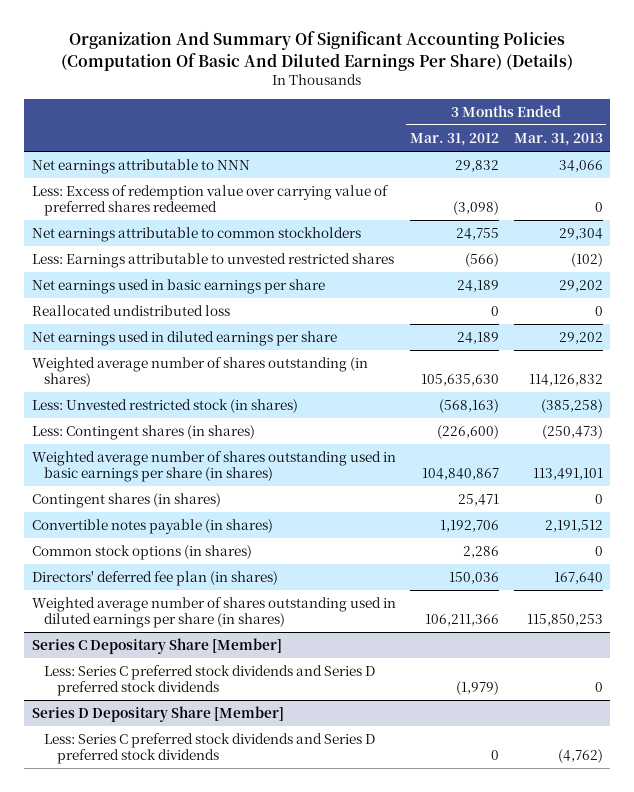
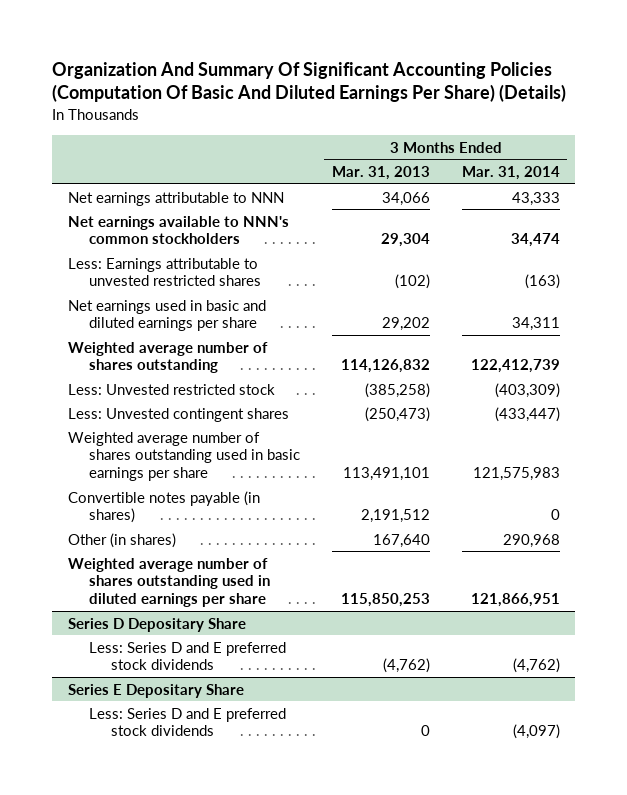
- | 3 Months Ended Mar. 31, 2012 | 3 Months Ended Mar. 31, 2013
+ | 3 Months Ended Mar. 31, 2013 | 3 Months Ended Mar. 31, 2014
- Less: Excess of redemption value over carrying value of preferred shares redeemed | (3,098) | 0
- Net earnings attributable to common stockholders | 24,755 | 29,304
+ Net earnings available to NNN's common stockholders | 29,304 | 34,474
- Net earnings used in basic earnings per share | 24,189 | 29,202
- Reallocated undistributed loss | 0 | 0
- Net earnings used in diluted earnings per share | 24,189 | 29,202
- Weighted average number of shares outstanding (in shares) | 105,635,630 | 114,126,832
- Less: Unvested restricted stock (in shares) | (568,163) | (385,258)
- Less: Contingent shares (in shares) | (226,600) | (250,473)
- Weighted average number of shares outstanding used in basic earnings per share (in shares) | 104,840,867 | 113,491,101
- Contingent shares (in shares) | 25,471 | 0
+ Net earnings used in basic and diluted earnings per share | 29,202 | 34,311
+ Weighted average number of shares outstanding | 114,126,832 | 122,412,739
+ Less: Unvested restricted stock | (385,258) | (403,309)
+ Less: Unvested contingent shares | (250,473) | (433,447)
+ Weighted average number of shares outstanding used in basic earnings per share | 113,491,101 | 121,575,983
- Common stock options (in shares) | 2,286 | 0
- Directors' deferred fee plan (in shares) | 150,036 | 167,640
- Weighted average number of shares outstanding used in diluted earnings per share (in shares) | 106,211,366 | 115,850,253
- Series C Depositary Share [Member]
- Less: Series C preferred stock dividends and Series D preferred stock dividends | (1,979) | 0
- Series D Depositary Share [Member]
- Less: Series C preferred stock dividends and Series D preferred stock dividends | 0 | (4,762)
+ Other (in shares) | 167,640 | 290,968
+ Weighted average number of shares outstanding used in diluted earnings per share | 115,850,253 | 121,866,951
+ Series D Depositary Share
+ Less: Series D and E preferred stock dividends | (4,762) | (4,762)
+ Series E Depositary Share
+ Less: Series D and E preferred stock dividends | 0 | (4,097)

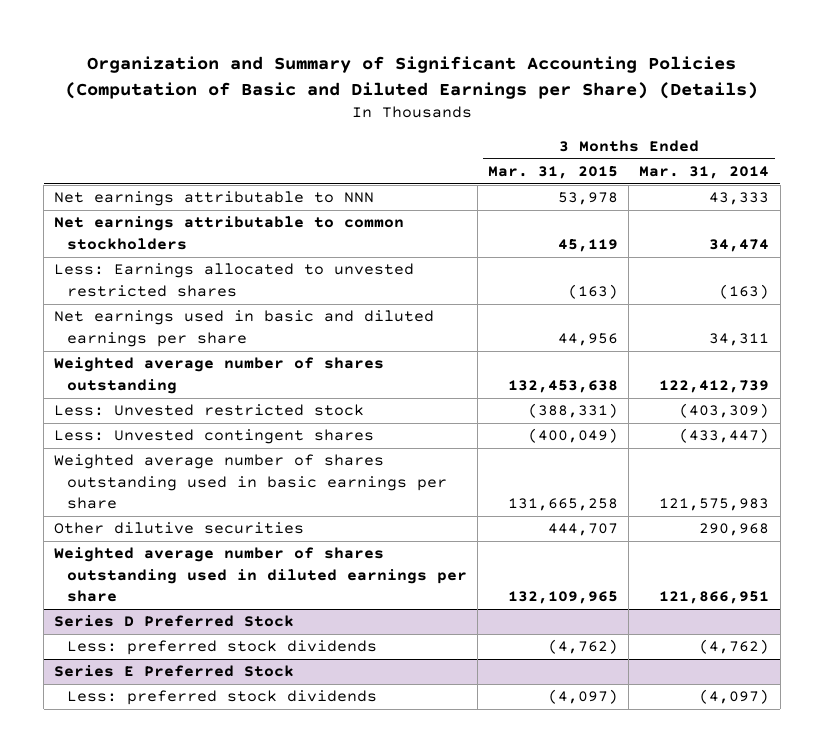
- Organization And Summary Of Significant Accounting Policies (Computation Of Basic And Diluted Earnings Per Share) (Details)
+ Organization and Summary of Significant Accounting Policies (Computation of Basic and Diluted Earnings per Share) (Details)
- | 3 Months Ended Mar. 31, 2013 | 3 Months Ended Mar. 31, 2014
+ | 3 Months Ended Mar. 31, 2015 | 3 Months Ended Mar. 31, 2014
- Net earnings available to NNN's common stockholders | 29,304 | 34,474
- Less: Earnings attributable to unvested restricted shares | (102) | (163)
+ Net earnings attributable to common stockholders | 45,119 | 34,474
+ Less: Earnings allocated to unvested restricted shares | (163) | (163)
- Convertible notes payable (in shares) | 2,191,512 | 0
- Other (in shares) | 167,640 | 290,968
+ Other dilutive securities | 444,707 | 290,968
- Series D Depositary Share
- Less: Series D and E preferred stock dividends | (4,762) | (4,762)
- Series E Depositary Share
- Less: Series D and E preferred stock dividends | 0 | (4,097)
+ Series D Preferred Stock
+ Less: preferred stock dividends | (4,762) | (4,762)
+ Series E Preferred Stock
+ Less: preferred stock dividends | (4,097) | (4,097)

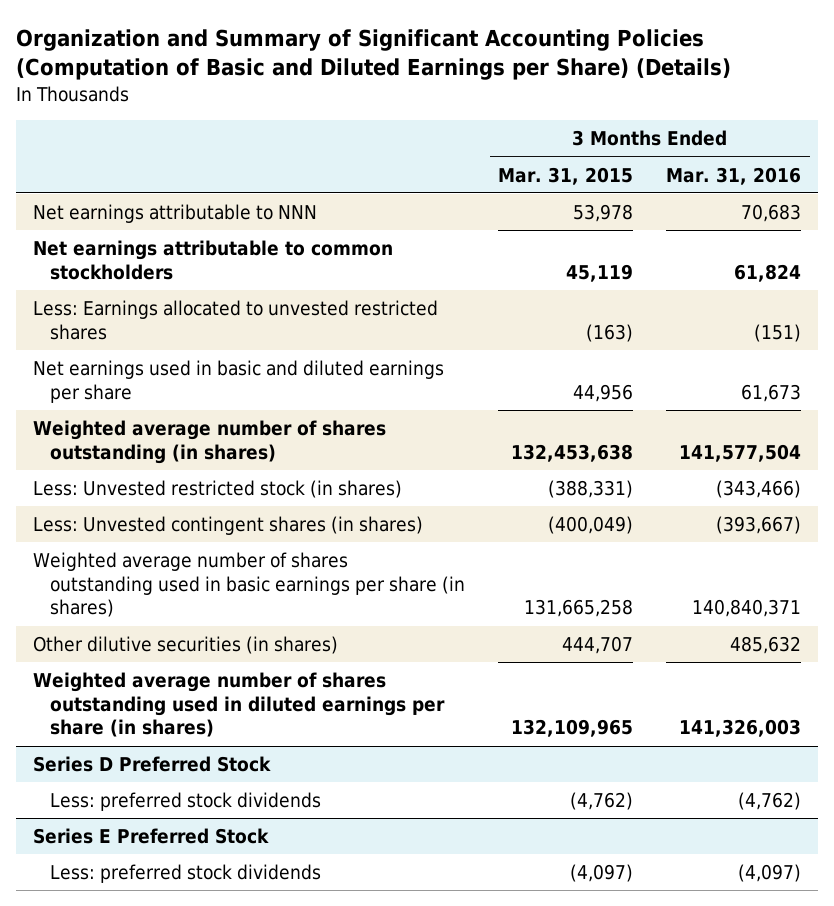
- | 3 Months Ended Mar. 31, 2015 | 3 Months Ended Mar. 31, 2014
+ | 3 Months Ended Mar. 31, 2015 | 3 Months Ended Mar. 31, 2016
- Weighted average number of shares outstanding | 132,453,638 | 122,412,739
- Less: Unvested restricted stock | (388,331) | (403,309)
- Less: Unvested contingent shares | (400,049) | (433,447)
- Weighted average number of shares outstanding used in basic earnings per share | 131,665,258 | 121,575,983
- Other dilutive securities | 444,707 | 290,968
- Weighted average number of shares outstanding used in diluted earnings per share | 132,109,965 | 121,866,951
+ Weighted average number of shares outstanding (in shares) | 132,453,638 | 141,577,504
+ Less: Unvested restricted stock (in shares) | (388,331) | (343,466)
+ Less: Unvested contingent shares (in shares) | (400,049) | (393,667)
+ Weighted average number of shares outstanding used in basic earnings per share (in shares) | 131,665,258 | 140,840,371
+ Other dilutive securities (in shares) | 444,707 | 485,632
+ Weighted average number of shares outstanding used in diluted earnings per share (in shares) | 132,109,965 | 141,326,003

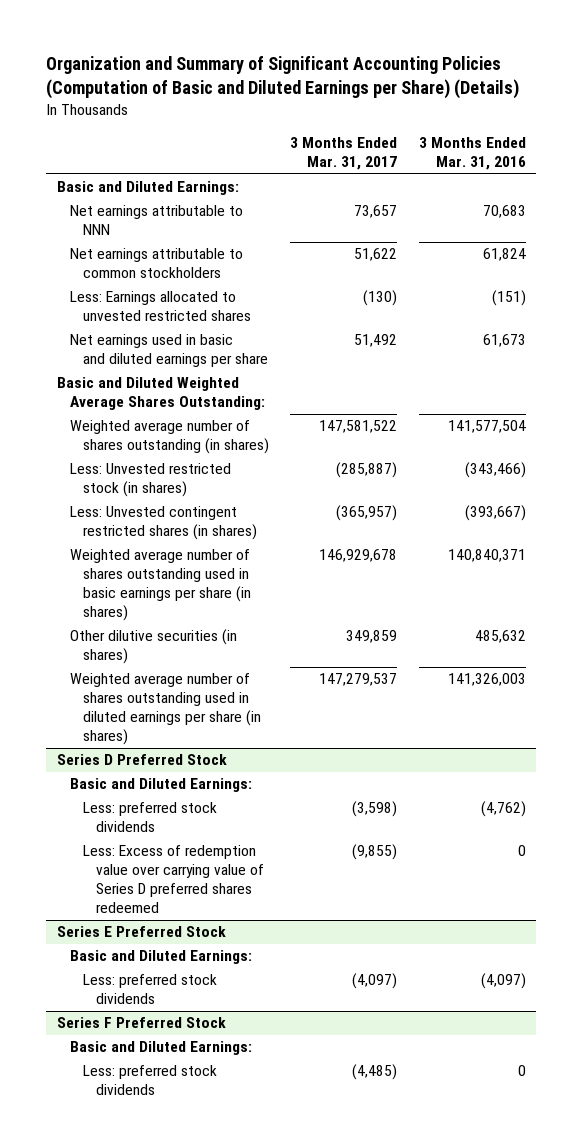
- | 3 Months Ended Mar. 31, 2015 | 3 Months Ended Mar. 31, 2016
+ | 3 Months Ended Mar. 31, 2017 | 3 Months Ended Mar. 31, 2016
+ Basic and Diluted Earnings:
+ Basic and Diluted Weighted Average Shares Outstanding:
- Less: Unvested contingent shares (in shares) | (400,049) | (393,667)
+ Less: Unvested contingent restricted shares (in shares) | (365,957) | (393,667)
@ Series D Preferred Stock
+ Basic and Diluted Earnings:
+ Less: Excess of redemption value over carrying value of Series D preferred shares redeemed | (9,855) | 0
@ Series E Preferred Stock
+ Basic and Diluted Earnings:
+ Series F Preferred Stock
+ Basic and Diluted Earnings:
+ Less: preferred stock dividends | (4,485) | 0

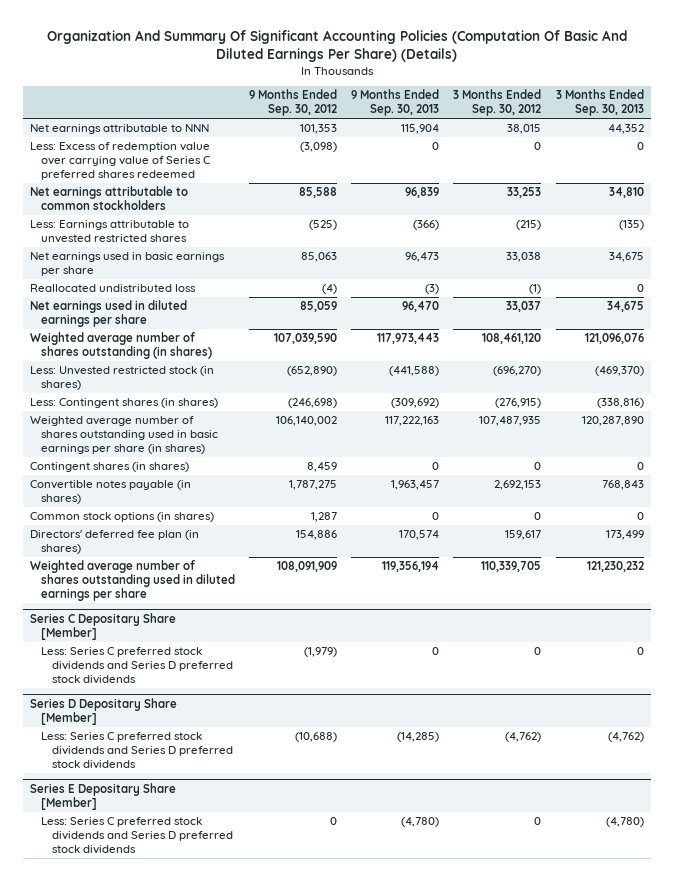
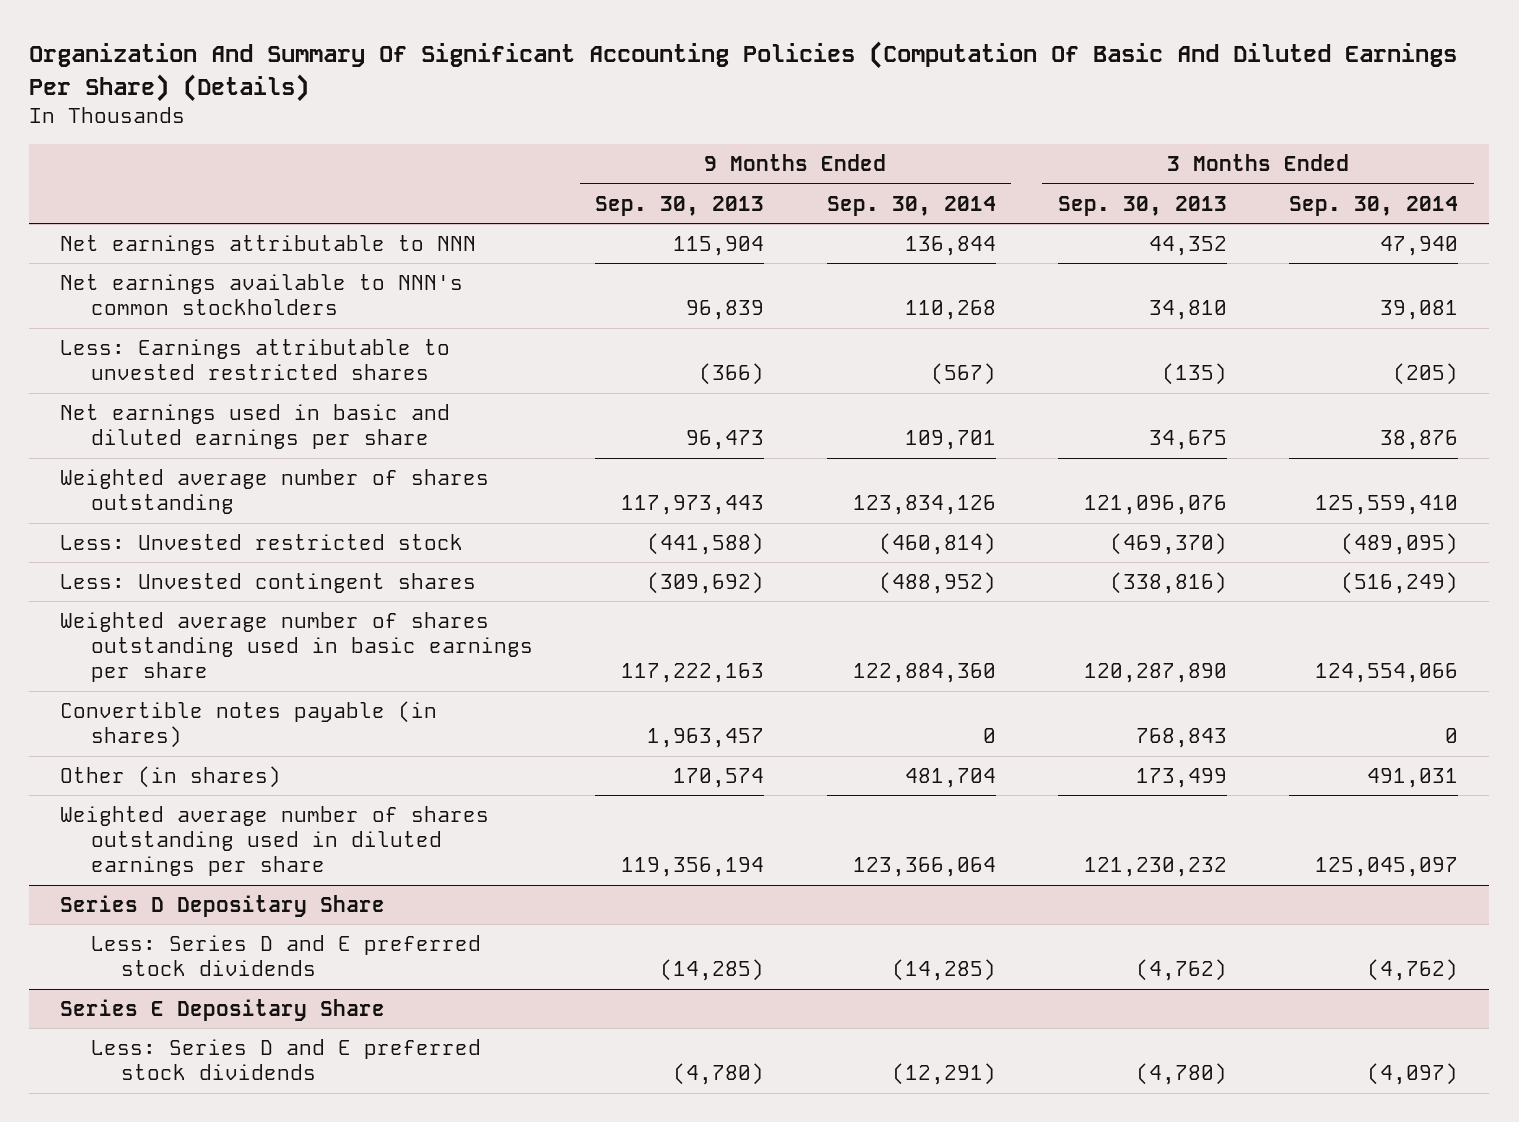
- | 9 Months Ended Sep. 30, 2012 | 9 Months Ended Sep. 30, 2013 | 3 Months Ended Sep. 30, 2012 | 3 Months Ended Sep. 30, 2013
+ | 9 Months Ended Sep. 30, 2013 | 9 Months Ended Sep. 30, 2014 | 3 Months Ended Sep. 30, 2013 | 3 Months Ended Sep. 30, 2014
- Less: Excess of redemption value over carrying value of Series C preferred shares redeemed | (3,098) | 0 | 0 | 0
- Net earnings attributable to common stockholders | 85,588 | 96,839 | 33,253 | 34,810
+ Net earnings available to NNN's common stockholders | 96,839 | 110,268 | 34,810 | 39,081
- Net earnings used in basic earnings per share | 85,063 | 96,473 | 33,038 | 34,675
- Reallocated undistributed loss | (4) | (3) | (1) | 0
- Net earnings used in diluted earnings per share | 85,059 | 96,470 | 33,037 | 34,675
- Weighted average number of shares outstanding (in shares) | 107,039,590 | 117,973,443 | 108,461,120 | 121,096,076
- Less: Unvested restricted stock (in shares) | (652,890) | (441,588) | (696,270) | (469,370)
- Less: Contingent shares (in shares) | (246,698) | (309,692) | (276,915) | (338,816)
- Weighted average number of shares outstanding used in basic earnings per share (in shares) | 106,140,002 | 117,222,163 | 107,487,935 | 120,287,890
- Contingent shares (in shares) | 8,459 | 0 | 0 | 0
+ Net earnings used in basic and diluted earnings per share | 96,473 | 109,701 | 34,675 | 38,876
+ Weighted average number of shares outstanding | 117,973,443 | 123,834,126 | 121,096,076 | 125,559,410
+ Less: Unvested restricted stock | (441,588) | (460,814) | (469,370) | (489,095)
+ Less: Unvested contingent shares | (309,692) | (488,952) | (338,816) | (516,249)
+ Weighted average number of shares outstanding used in basic earnings per share | 117,222,163 | 122,884,360 | 120,287,890 | 124,554,066
- Common stock options (in shares) | 1,287 | 0 | 0 | 0
- Directors' deferred fee plan (in shares) | 154,886 | 170,574 | 159,617 | 173,499
+ Other (in shares) | 170,574 | 481,704 | 173,499 | 491,031
- Series C Depositary Share [Member]
- Less: Series C preferred stock dividends and Series D preferred stock dividends | (1,979) | 0 | 0 | 0
- Series D Depositary Share [Member]
- Less: Series C preferred stock dividends and Series D preferred stock dividends | (10,688) | (14,285) | (4,762) | (4,762)
- Series E Depositary Share [Member]
- Less: Series C preferred stock dividends and Series D preferred stock dividends | 0 | (4,780) | 0 | (4,780)
+ Series D Depositary Share
+ Less: Series D and E preferred stock dividends | (14,285) | (14,285) | (4,762) | (4,762)
+ Series E Depositary Share
+ Less: Series D and E preferred stock dividends | (4,780) | (12,291) | (4,780) | (4,097)

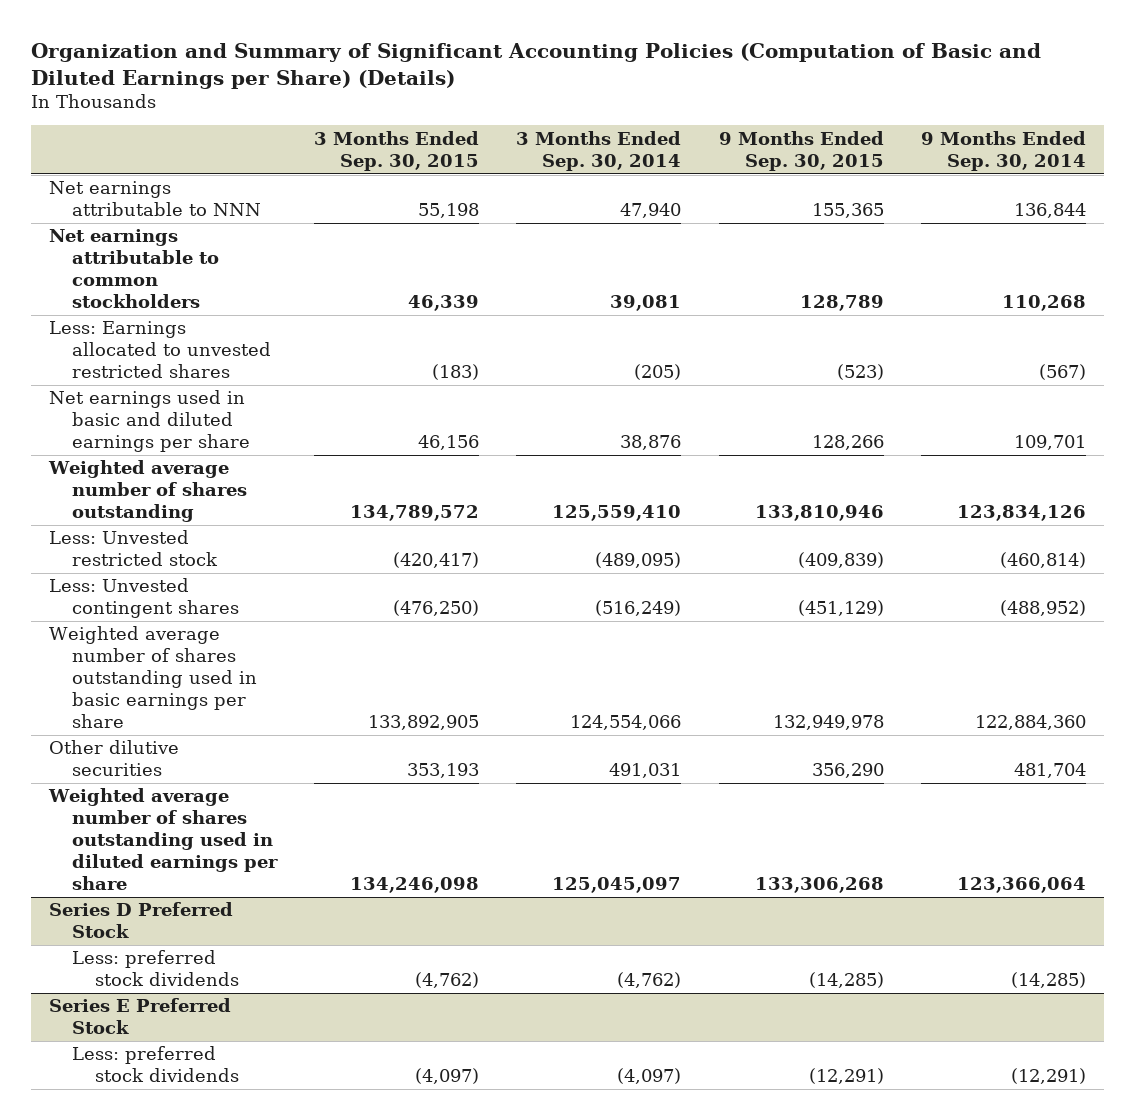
- Organization And Summary Of Significant Accounting Policies (Computation Of Basic And Diluted Earnings Per Share) (Details)
+ Organization and Summary of Significant Accounting Policies (Computation of Basic and Diluted Earnings per Share) (Details)
- | 9 Months Ended Sep. 30, 2013 | 9 Months Ended Sep. 30, 2014 | 3 Months Ended Sep. 30, 2013 | 3 Months Ended Sep. 30, 2014
+ | 3 Months Ended Sep. 30, 2015 | 3 Months Ended Sep. 30, 2014 | 9 Months Ended Sep. 30, 2015 | 9 Months Ended Sep. 30, 2014
- Net earnings available to NNN's common stockholders | 96,839 | 110,268 | 34,810 | 39,081
- Less: Earnings attributable to unvested restricted shares | (366) | (567) | (135) | (205)
+ Net earnings attributable to common stockholders | 46,339 | 39,081 | 128,789 | 110,268
+ Less: Earnings allocated to unvested restricted shares | (183) | (205) | (523) | (567)
- Convertible notes payable (in shares) | 1,963,457 | 0 | 768,843 | 0
- Other (in shares) | 170,574 | 481,704 | 173,499 | 491,031
+ Other dilutive securities | 353,193 | 491,031 | 356,290 | 481,704
- Series D Depositary Share
- Less: Series D and E preferred stock dividends | (14,285) | (14,285) | (4,762) | (4,762)
- Series E Depositary Share
- Less: Series D and E preferred stock dividends | (4,780) | (12,291) | (4,780) | (4,097)
+ Series D Preferred Stock
+ Less: preferred stock dividends | (4,762) | (4,762) | (14,285) | (14,285)
+ Series E Preferred Stock
+ Less: preferred stock dividends | (4,097) | (4,097) | (12,291) | (12,291)

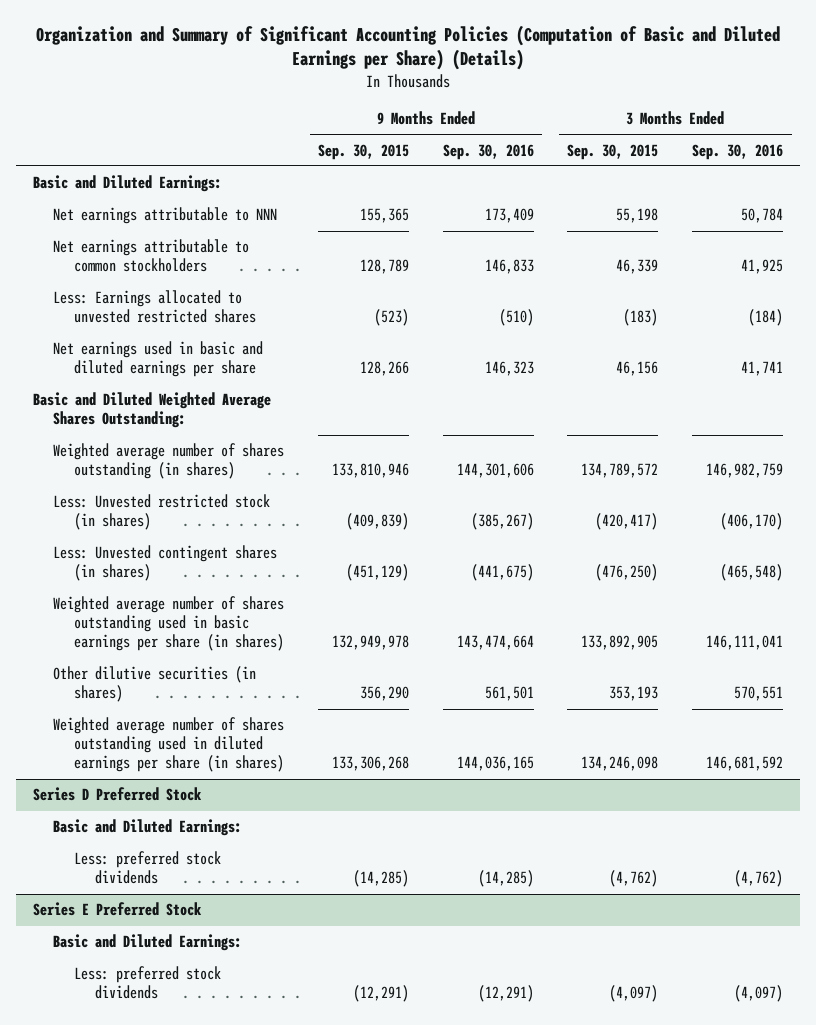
- | 3 Months Ended Sep. 30, 2015 | 3 Months Ended Sep. 30, 2014 | 9 Months Ended Sep. 30, 2015 | 9 Months Ended Sep. 30, 2014
+ | 9 Months Ended Sep. 30, 2015 | 9 Months Ended Sep. 30, 2016 | 3 Months Ended Sep. 30, 2015 | 3 Months Ended Sep. 30, 2016
+ Basic and Diluted Earnings:
- Weighted average number of shares outstanding | 134,789,572 | 125,559,410 | 133,810,946 | 123,834,126
- Less: Unvested restricted stock | (420,417) | (489,095) | (409,839) | (460,814)
- Less: Unvested contingent shares | (476,250) | (516,249) | (451,129) | (488,952)
- Weighted average number of shares outstanding used in basic earnings per share | 133,892,905 | 124,554,066 | 132,949,978 | 122,884,360
- Other dilutive securities | 353,193 | 491,031 | 356,290 | 481,704
- Weighted average number of shares outstanding used in diluted earnings per share | 134,246,098 | 125,045,097 | 133,306,268 | 123,366,064
+ Basic and Diluted Weighted Average Shares Outstanding:
+ Weighted average number of shares outstanding (in shares) | 133,810,946 | 144,301,606 | 134,789,572 | 146,982,759
+ Less: Unvested restricted stock (in shares) | (409,839) | (385,267) | (420,417) | (406,170)
+ Less: Unvested contingent shares (in shares) | (451,129) | (441,675) | (476,250) | (465,548)
+ Weighted average number of shares outstanding used in basic earnings per share (in shares) | 132,949,978 | 143,474,664 | 133,892,905 | 146,111,041
+ Other dilutive securities (in shares) | 356,290 | 561,501 | 353,193 | 570,551
+ Weighted average number of shares outstanding used in diluted earnings per share (in shares) | 133,306,268 | 144,036,165 | 134,246,098 | 146,681,592
@ Series D Preferred Stock
+ Basic and Diluted Earnings:
@ Series E Preferred Stock
+ Basic and Diluted Earnings:

